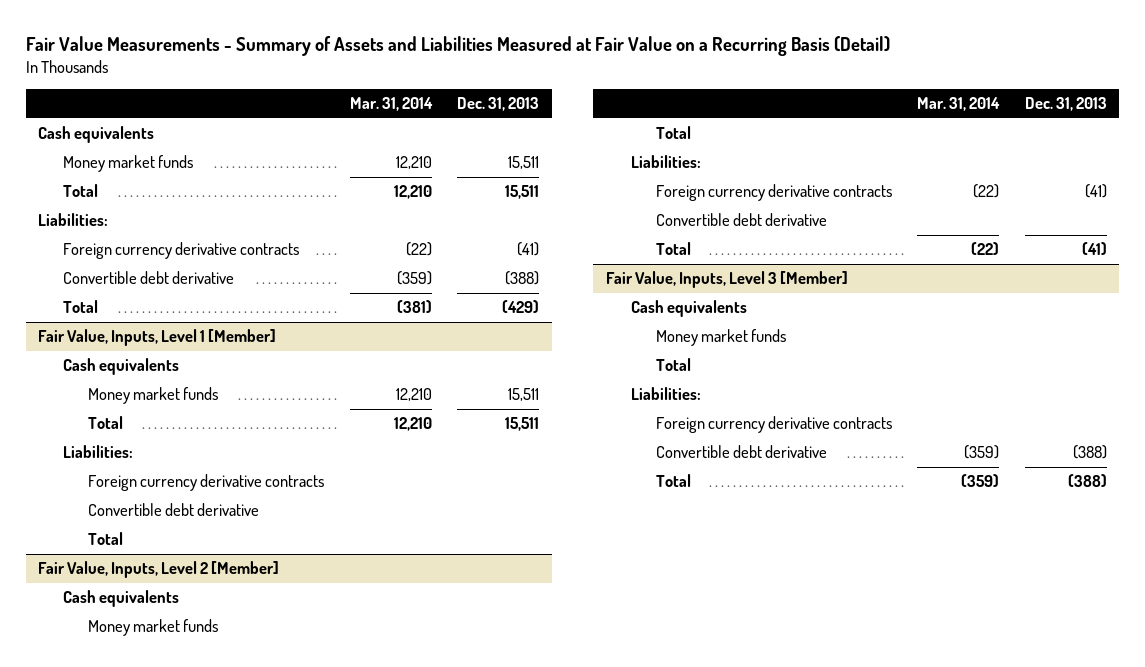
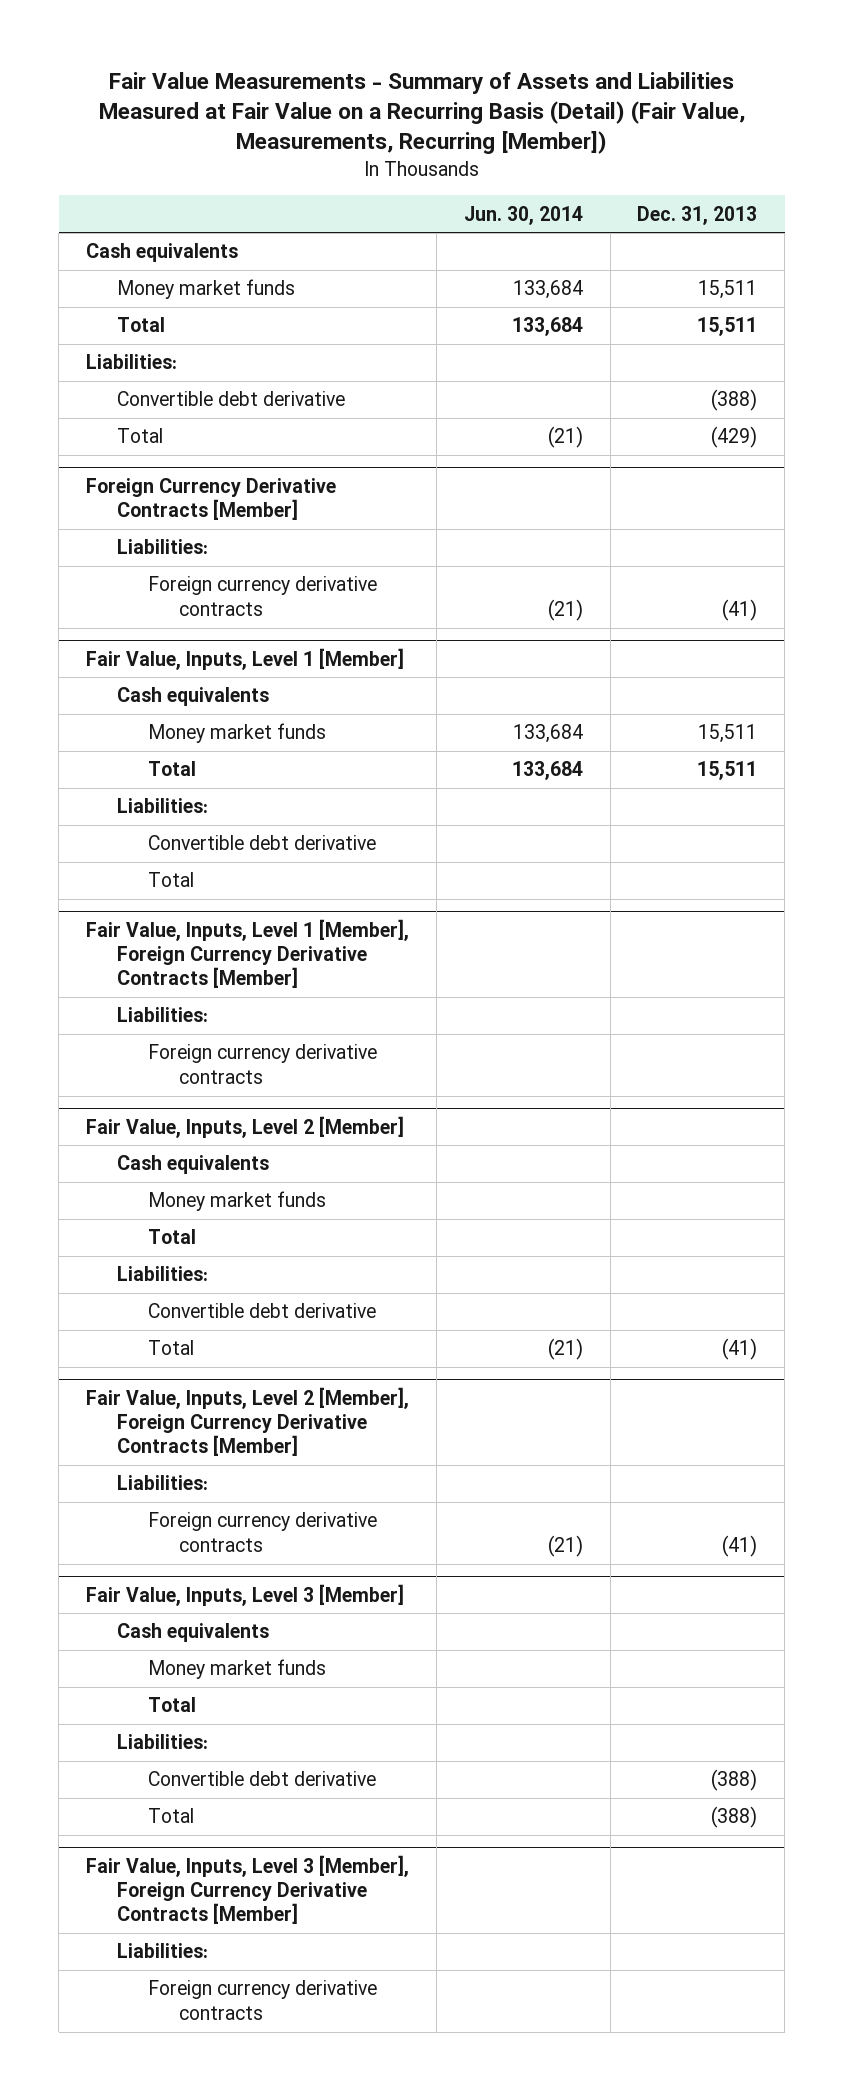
- Fair Value Measurements - Summary of Assets and Liabilities Measured at Fair Value on a Recurring Basis (Detail)
+ Fair Value Measurements - Summary of Assets and Liabilities Measured at Fair Value on a Recurring Basis (Detail) (Fair Value, Measurements, Recurring [Member])
- | Mar. 31, 2014 | Dec. 31, 2013
+ | Jun. 30, 2014 | Dec. 31, 2013
- Foreign currency derivative contracts | (22) | (41)
+ Foreign Currency Derivative Contracts [Member]
+ Liabilities:
+ Foreign currency derivative contracts | (21) | (41)
@ Fair Value, Inputs, Level 1 [Member]
- Foreign currency derivative contracts
+ Fair Value, Inputs, Level 1 [Member], Foreign Currency Derivative Contracts [Member]
+ Liabilities:
+ Foreign currency derivative contracts
@ Fair Value, Inputs, Level 2 [Member]
- Foreign currency derivative contracts | (22) | (41)
+ Fair Value, Inputs, Level 2 [Member], Foreign Currency Derivative Contracts [Member]
+ Liabilities:
+ Foreign currency derivative contracts | (21) | (41)
@ Fair Value, Inputs, Level 3 [Member]
- Foreign currency derivative contracts
+ Fair Value, Inputs, Level 3 [Member], Foreign Currency Derivative Contracts [Member]
+ Liabilities:
+ Foreign currency derivative contracts

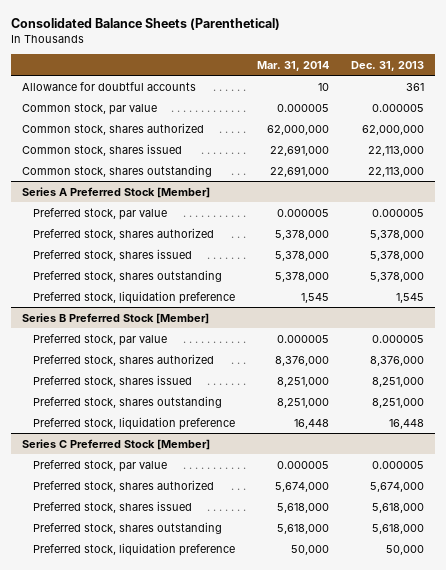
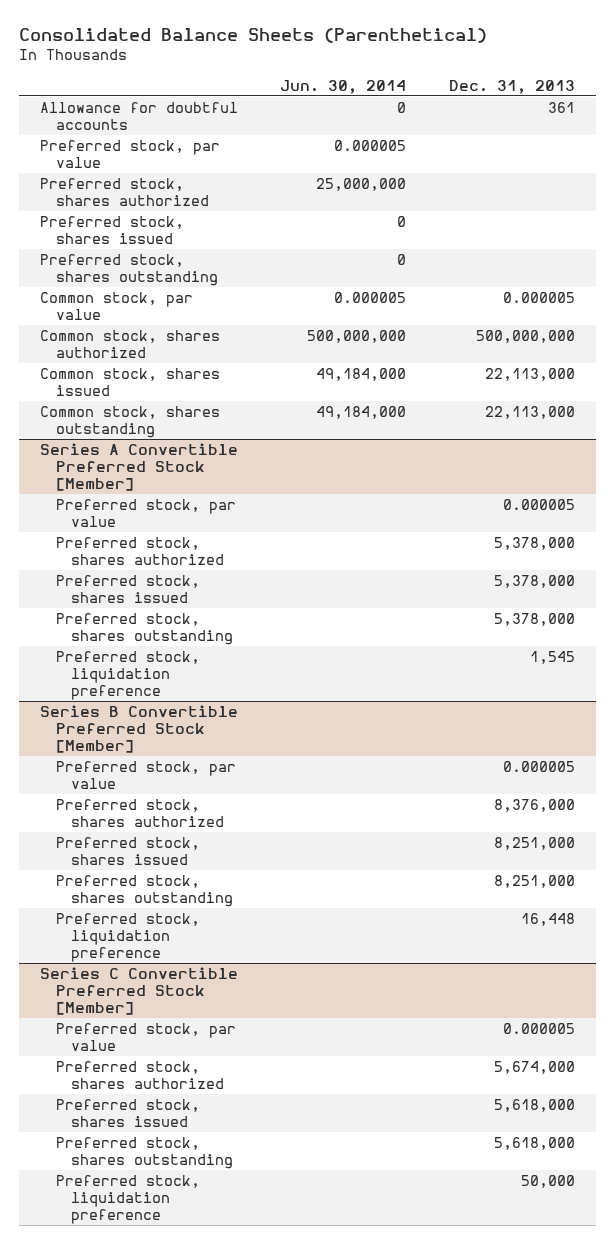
- | Mar. 31, 2014 | Dec. 31, 2013
+ | Jun. 30, 2014 | Dec. 31, 2013
+ Preferred stock, par value | 0.000005 |
+ Preferred stock, shares authorized | 25,000,000 |
+ Preferred stock, shares issued | 0 |
+ Preferred stock, shares outstanding | 0 |
- Common stock, shares authorized | 62,000,000 | 62,000,000
+ Common stock, shares authorized | 500,000,000 | 500,000,000
- Series A Preferred Stock [Member]
+ Series A Convertible Preferred Stock [Member]
- Series B Preferred Stock [Member]
+ Series B Convertible Preferred Stock [Member]
- Series C Preferred Stock [Member]
+ Series C Convertible Preferred Stock [Member]

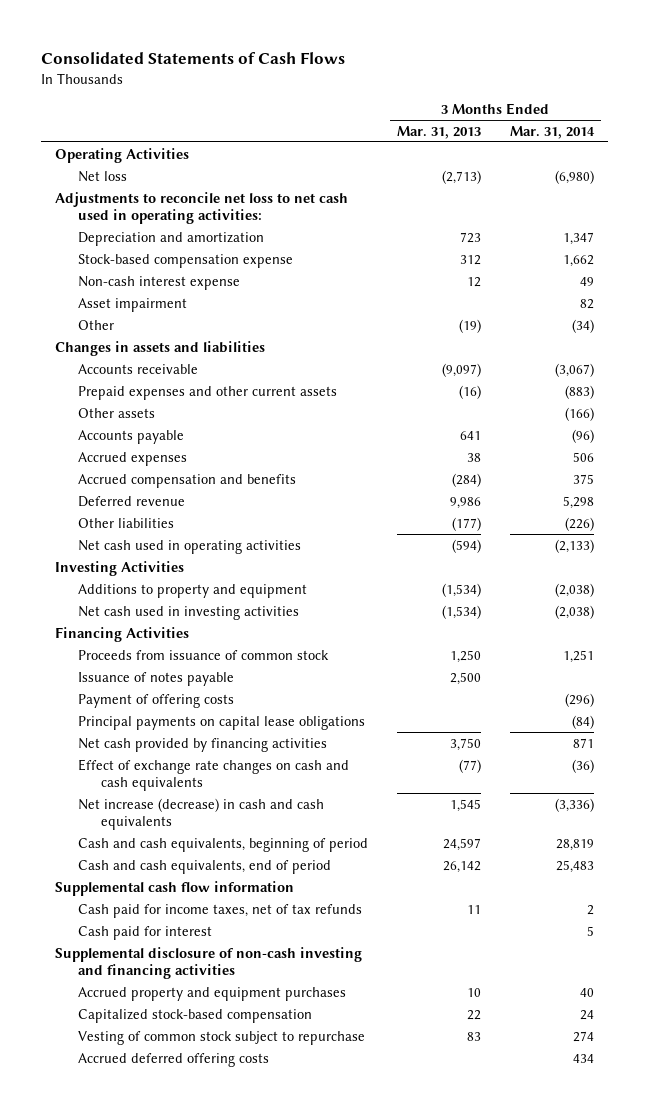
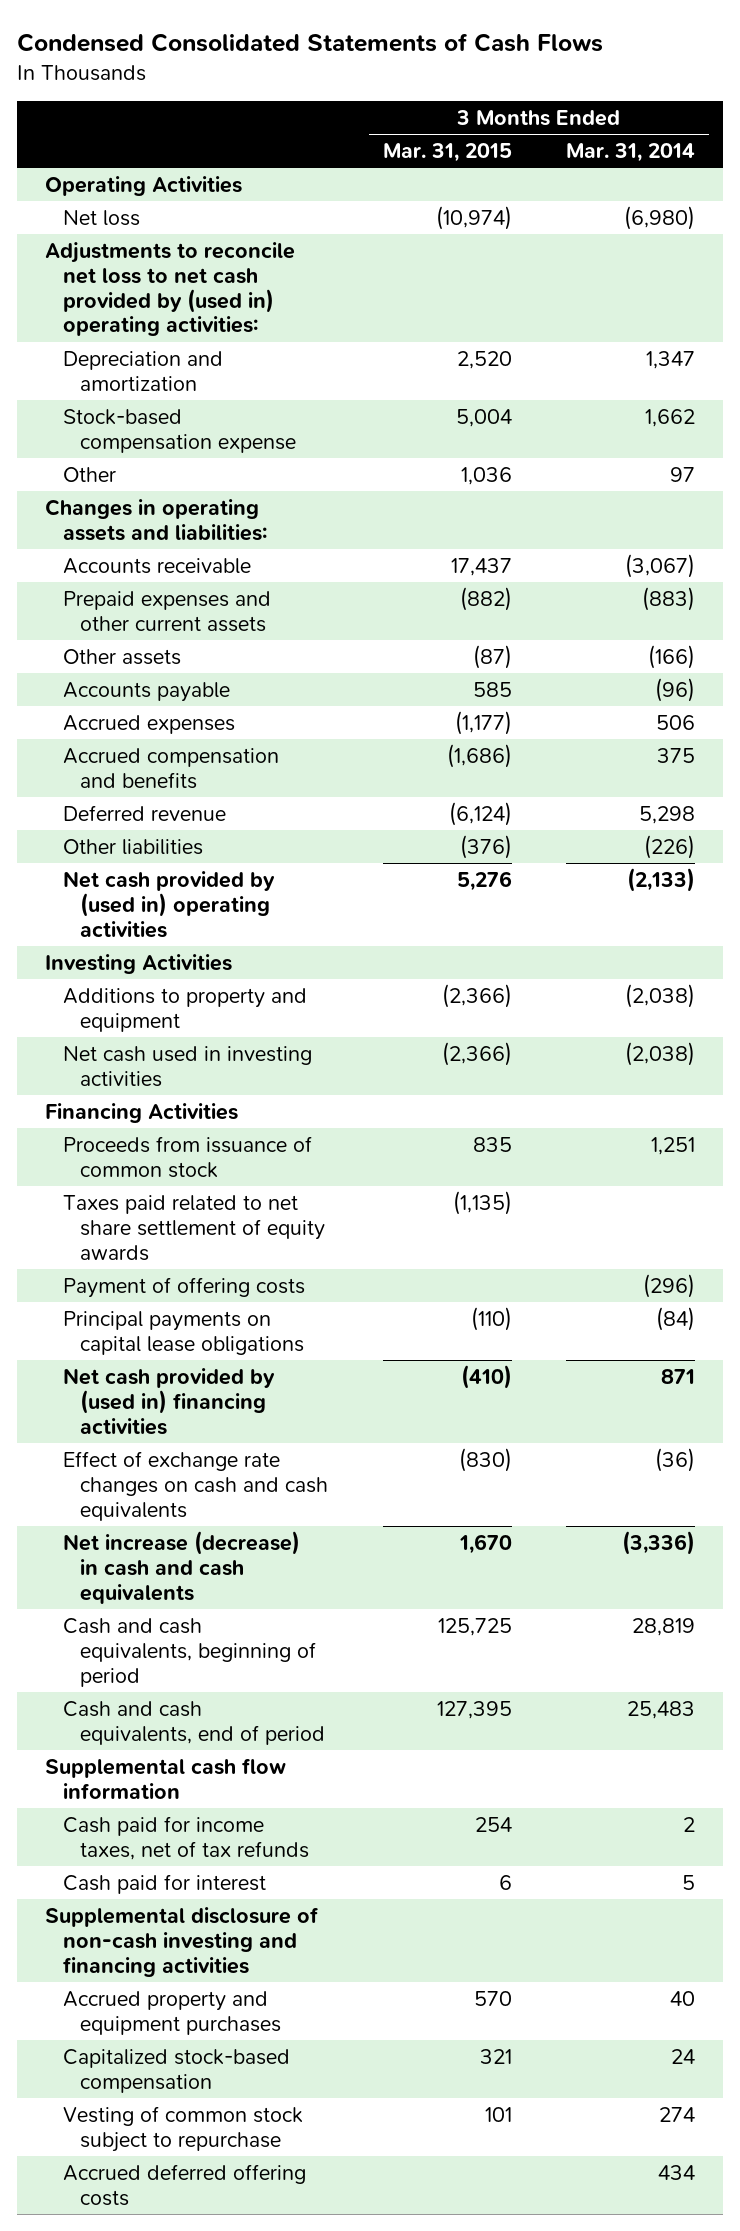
- Consolidated Statements of Cash Flows
+ Condensed Consolidated Statements of Cash Flows
- | 3 Months Ended Mar. 31, 2013 | 3 Months Ended Mar. 31, 2014
+ | 3 Months Ended Mar. 31, 2015 | 3 Months Ended Mar. 31, 2014
- Adjustments to reconcile net loss to net cash used in operating activities:
+ Adjustments to reconcile net loss to net cash provided by (used in) operating activities:
- Non-cash interest expense | 12 | 49
- Asset impairment | | 82
- Other | (19) | (34)
- Changes in assets and liabilities
+ Other | 1,036 | 97
+ Changes in operating assets and liabilities:
- Net cash used in operating activities | (594) | (2,133)
+ Net cash provided by (used in) operating activities | 5,276 | (2,133)
- Issuance of notes payable | 2,500 |
+ Taxes paid related to net share settlement of equity awards | (1,135) |
- Net cash provided by financing activities | 3,750 | 871
+ Net cash provided by (used in) financing activities | (410) | 871

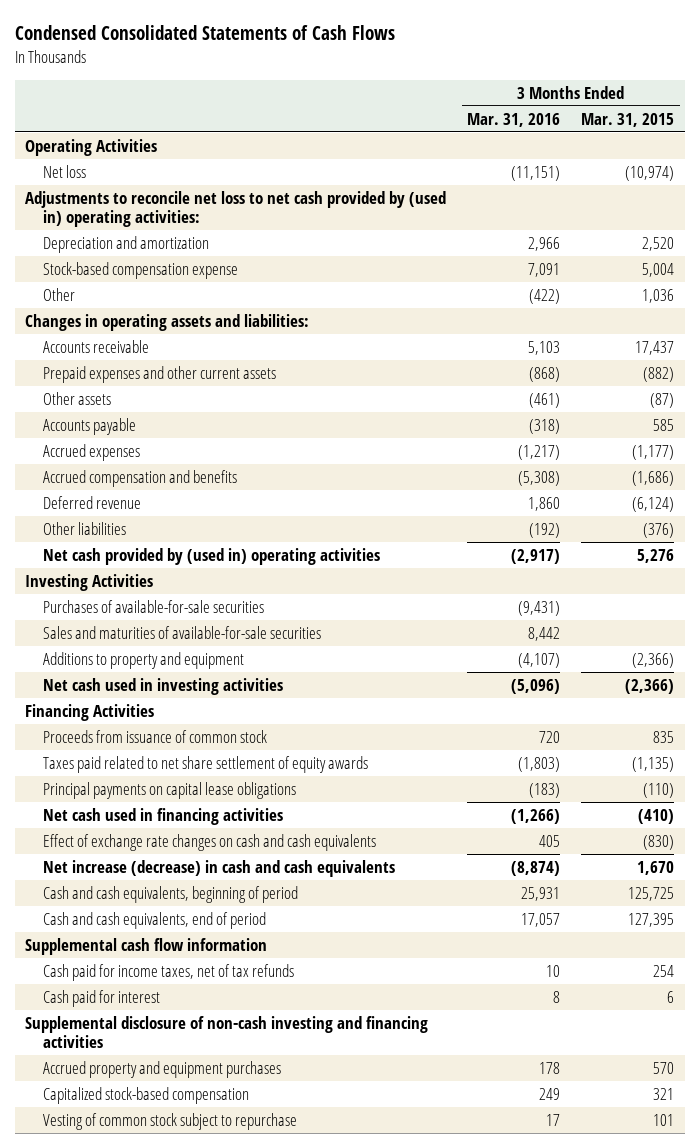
- | 3 Months Ended Mar. 31, 2015 | 3 Months Ended Mar. 31, 2014
+ | 3 Months Ended Mar. 31, 2016 | 3 Months Ended Mar. 31, 2015
+ Purchases of available-for-sale securities | (9,431) |
+ Sales and maturities of available-for-sale securities | 8,442 |
- Payment of offering costs | | (296)
- Net cash provided by (used in) financing activities | (410) | 871
+ Net cash used in financing activities | (1,266) | (410)
- Accrued deferred offering costs | | 434

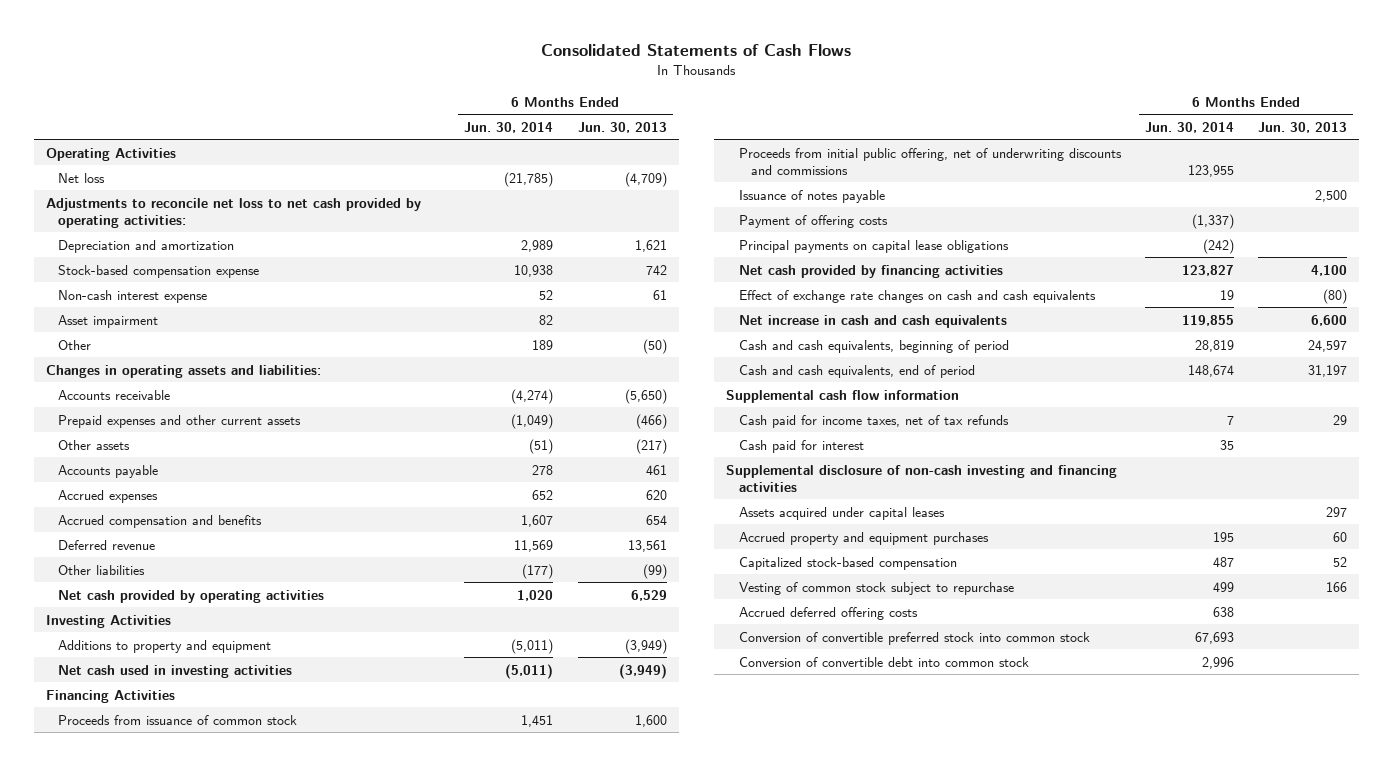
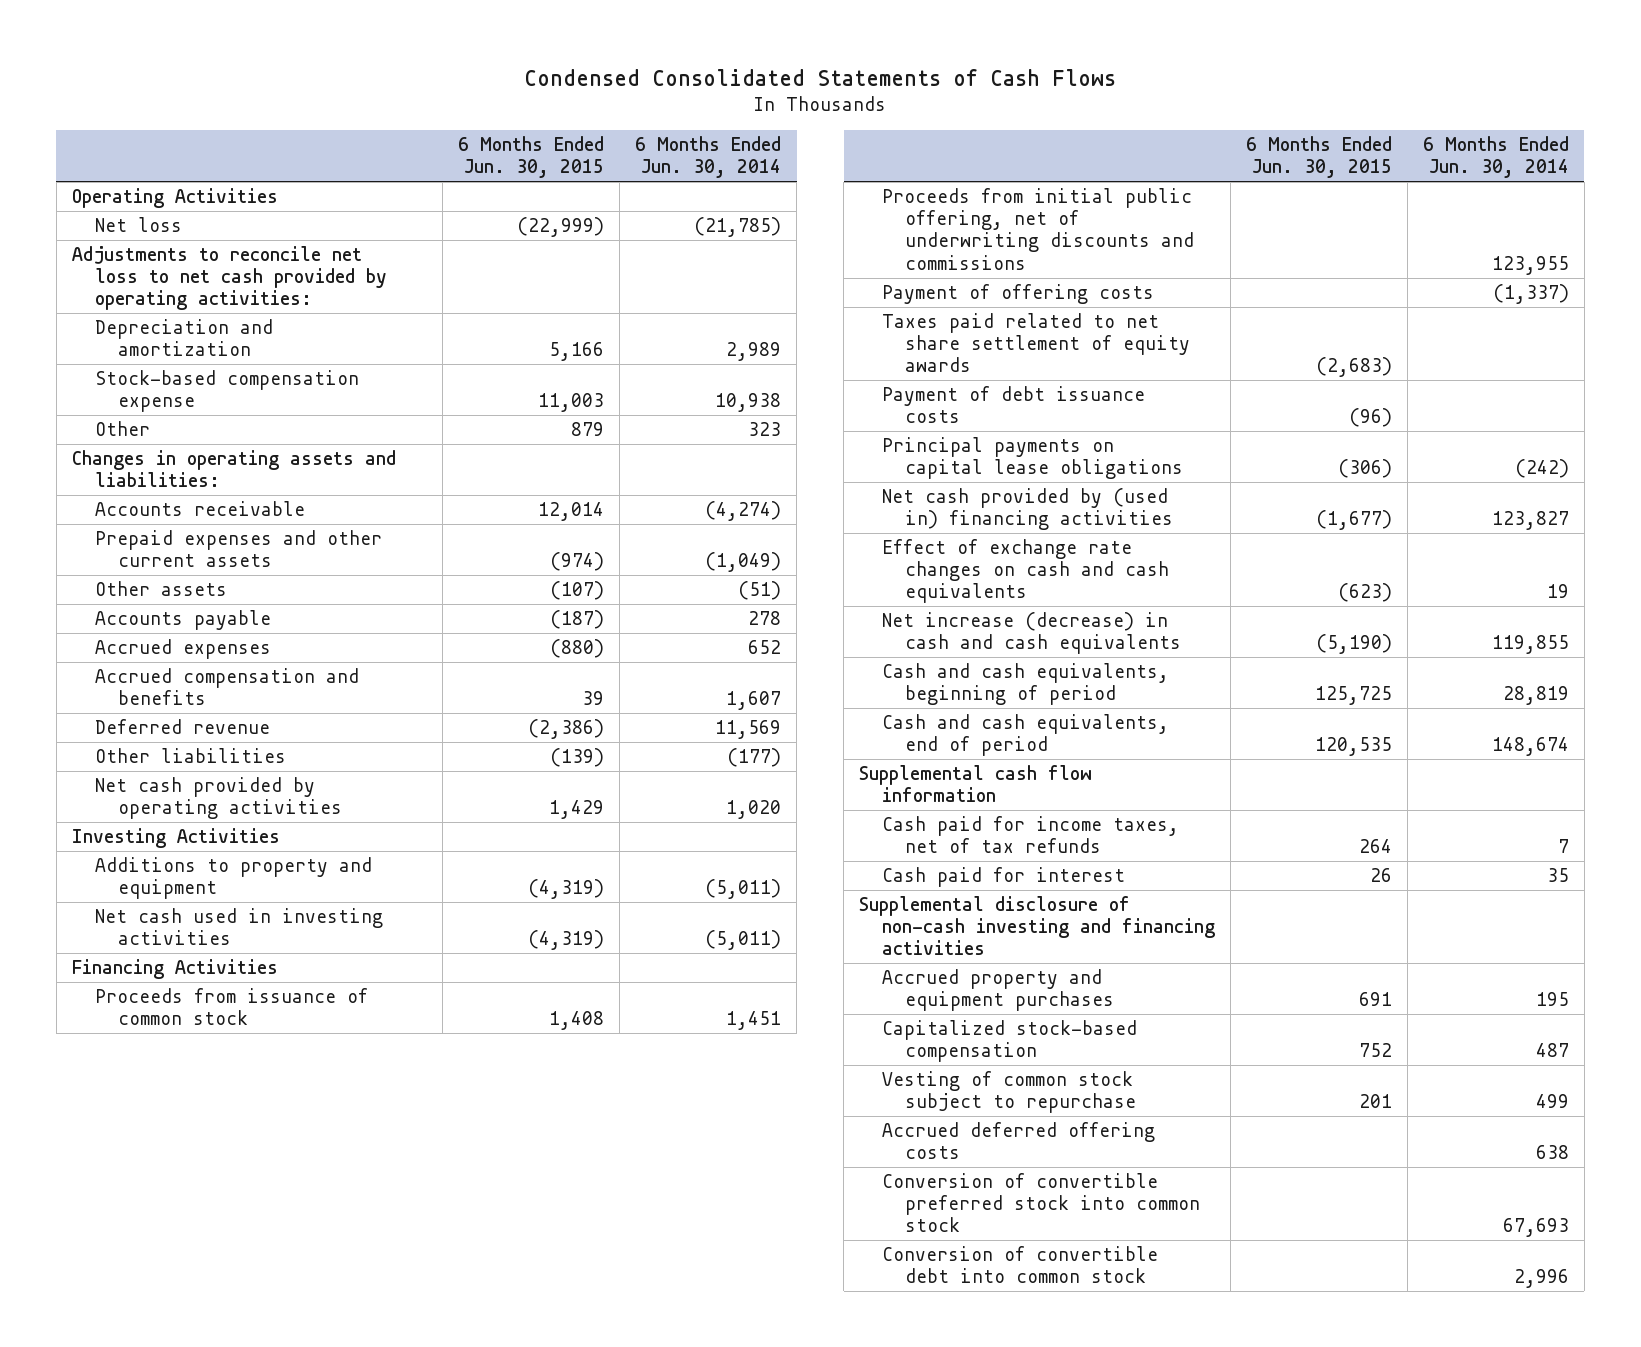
- Consolidated Statements of Cash Flows
+ Condensed Consolidated Statements of Cash Flows
- | 6 Months Ended Jun. 30, 2014 | 6 Months Ended Jun. 30, 2013
+ | 6 Months Ended Jun. 30, 2015 | 6 Months Ended Jun. 30, 2014
- Non-cash interest expense | 52 | 61
- Asset impairment | 82 |
- Other | 189 | (50)
+ Other | 879 | 323
- Issuance of notes payable | | 2,500
+ Taxes paid related to net share settlement of equity awards | (2,683) |
+ Payment of debt issuance costs | (96) |
- Net cash provided by financing activities | 123,827 | 4,100
+ Net cash provided by (used in) financing activities | (1,677) | 123,827
- Net increase in cash and cash equivalents | 119,855 | 6,600
+ Net increase (decrease) in cash and cash equivalents | (5,190) | 119,855
- Assets acquired under capital leases | | 297

